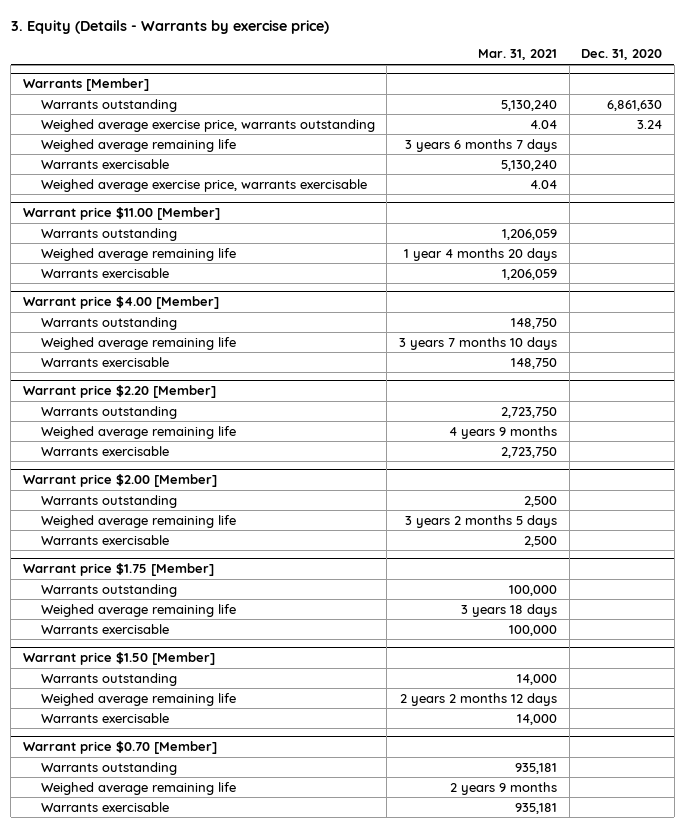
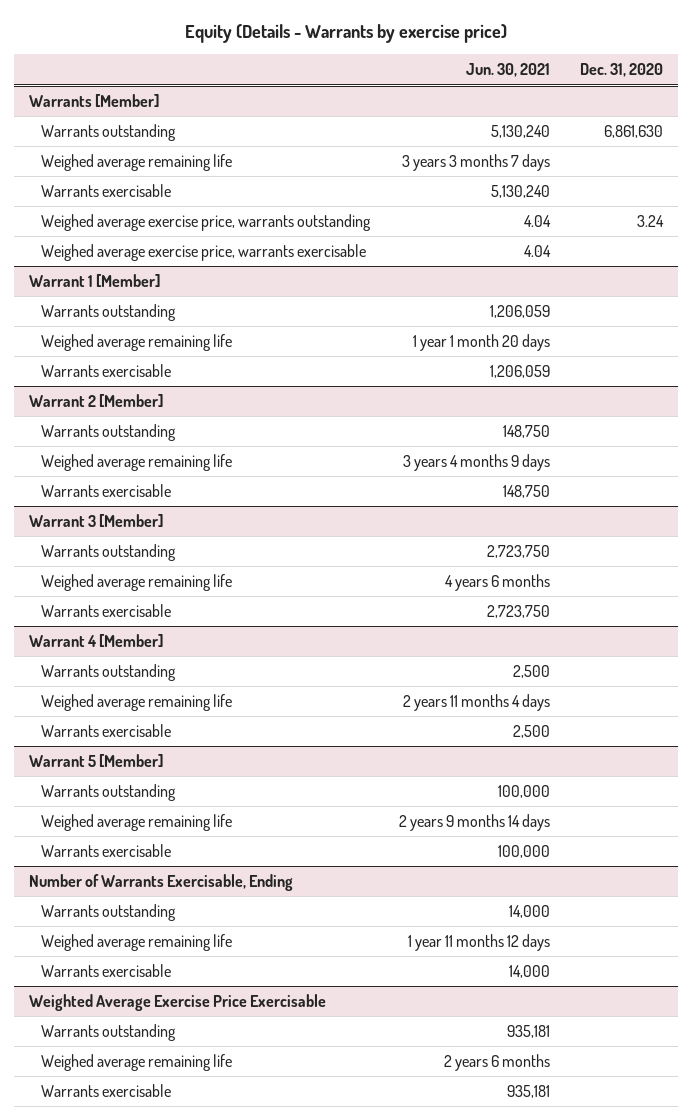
- 3. Equity (Details - Warrants by exercise price)
+ Equity (Details - Warrants by exercise price)
- | Mar. 31, 2021 | Dec. 31, 2020
+ | Jun. 30, 2021 | Dec. 31, 2020
@ Warrants [Member]
moved down: Weighed average exercise price, warrants outstanding | 4.04 | 3.24
- Warrant price $11.00 [Member]
+ Warrant 1 [Member]
- Warrant price $4.00 [Member]
+ Warrant 2 [Member]
- Warrant price $2.20 [Member]
+ Warrant 3 [Member]
- Warrant price $2.00 [Member]
+ Warrant 4 [Member]
- Warrant price $1.75 [Member]
+ Warrant 5 [Member]
- Warrant price $1.50 [Member]
+ Number of Warrants Exercisable, Ending
- Warrant price $0.70 [Member]
+ Weighted Average Exercise Price Exercisable

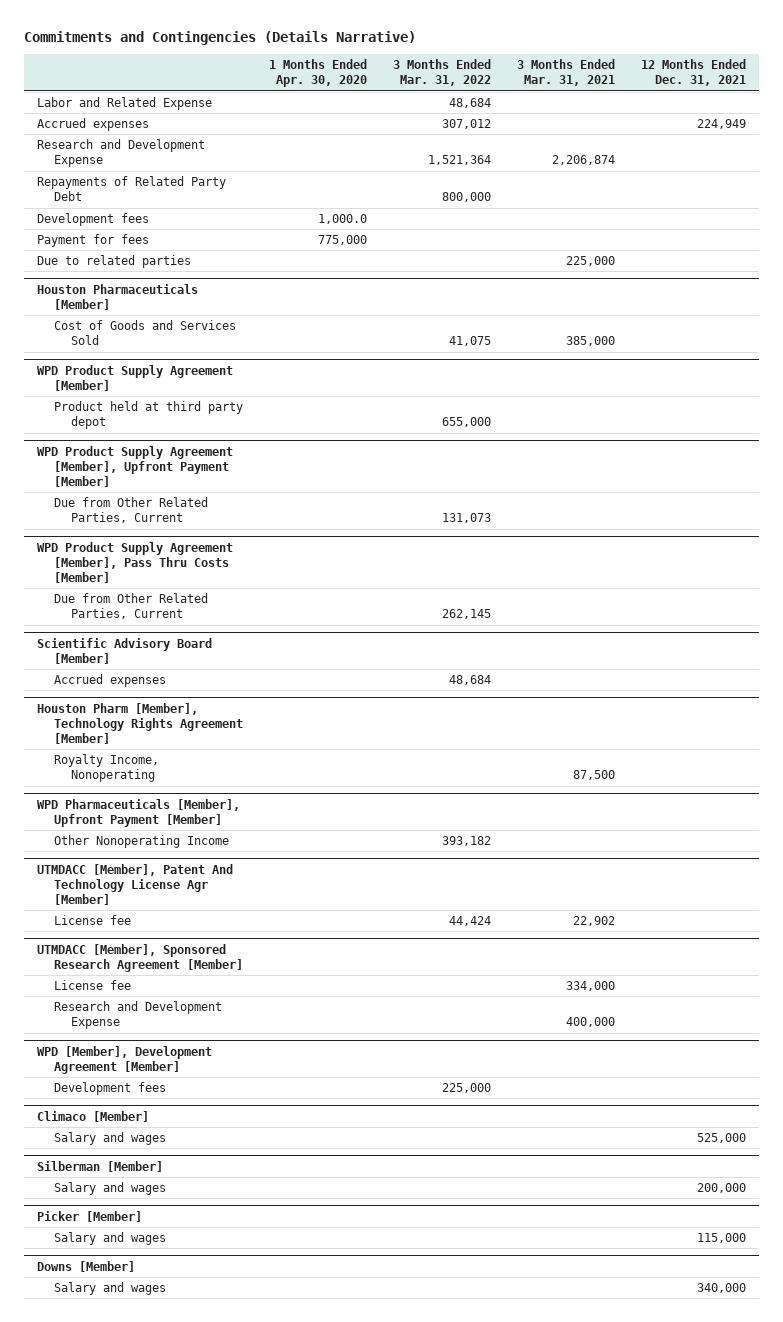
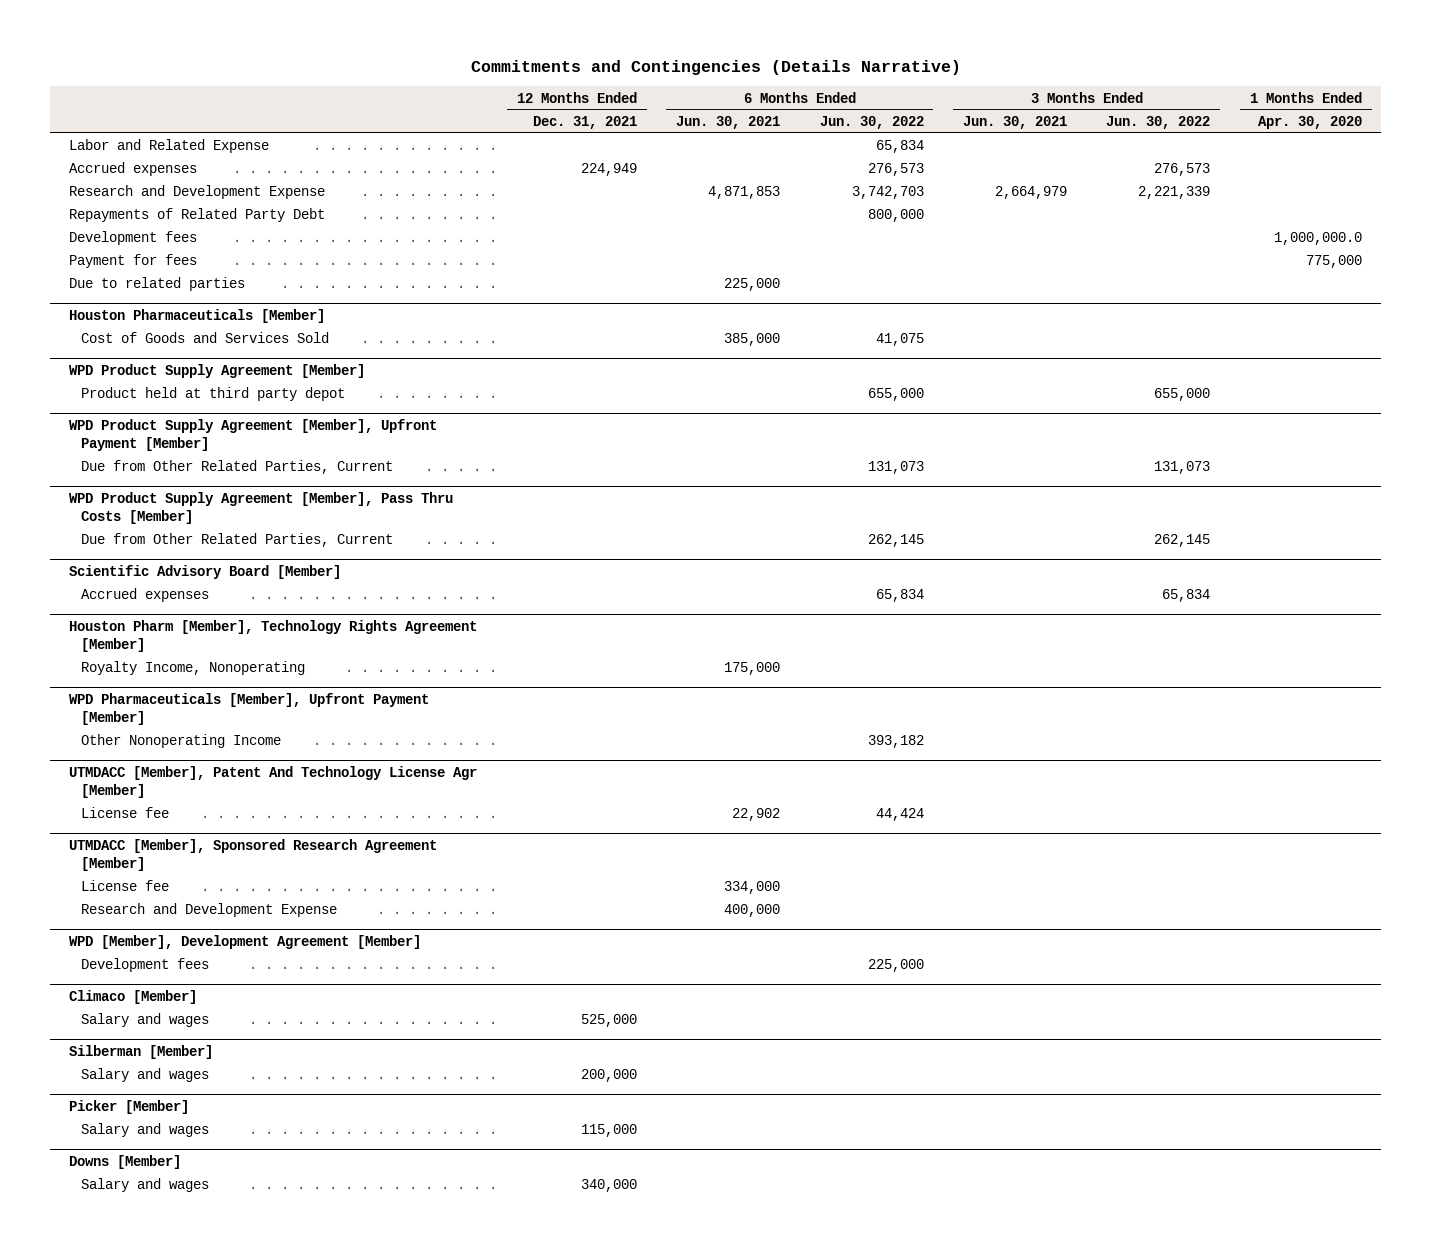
- | 1 Months Ended Apr. 30, 2020 | 3 Months Ended Mar. 31, 2022 | 3 Months Ended Mar. 31, 2021 | 12 Months Ended Dec. 31, 2021
+ | 12 Months Ended Dec. 31, 2021 | 6 Months Ended Jun. 30, 2021 | 6 Months Ended Jun. 30, 2022 | 3 Months Ended Jun. 30, 2021 | 3 Months Ended Jun. 30, 2022 | 1 Months Ended Apr. 30, 2020
- Development fees | 1,000.0 | | |
+ Development fees | | | | | | 1,000,000.0

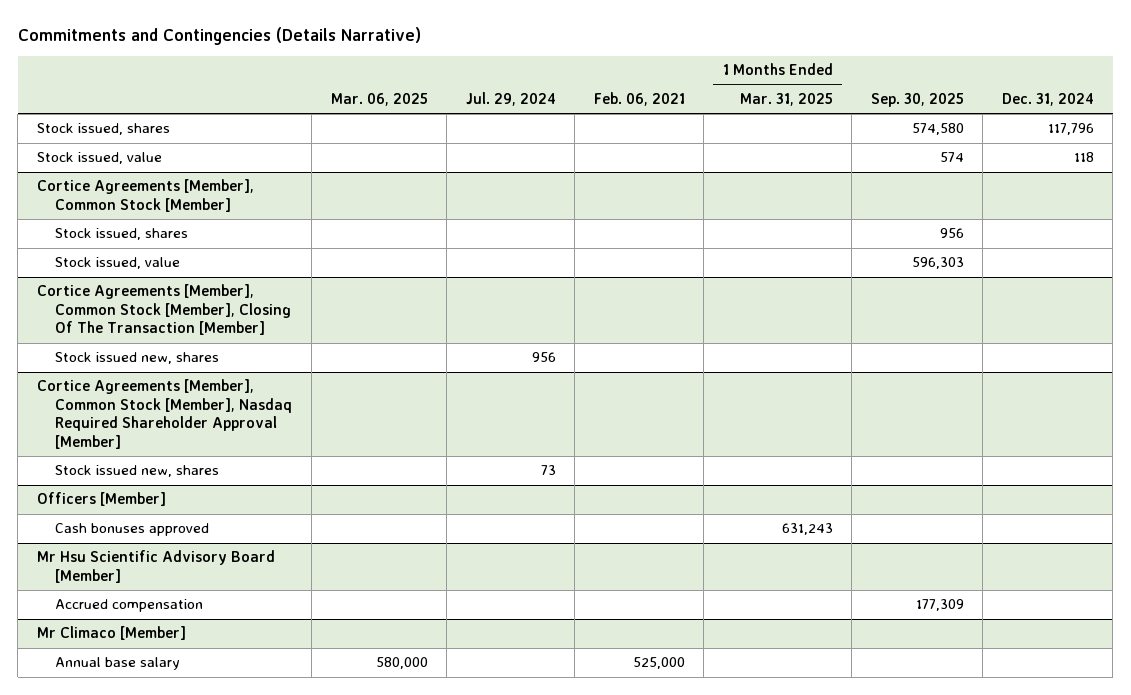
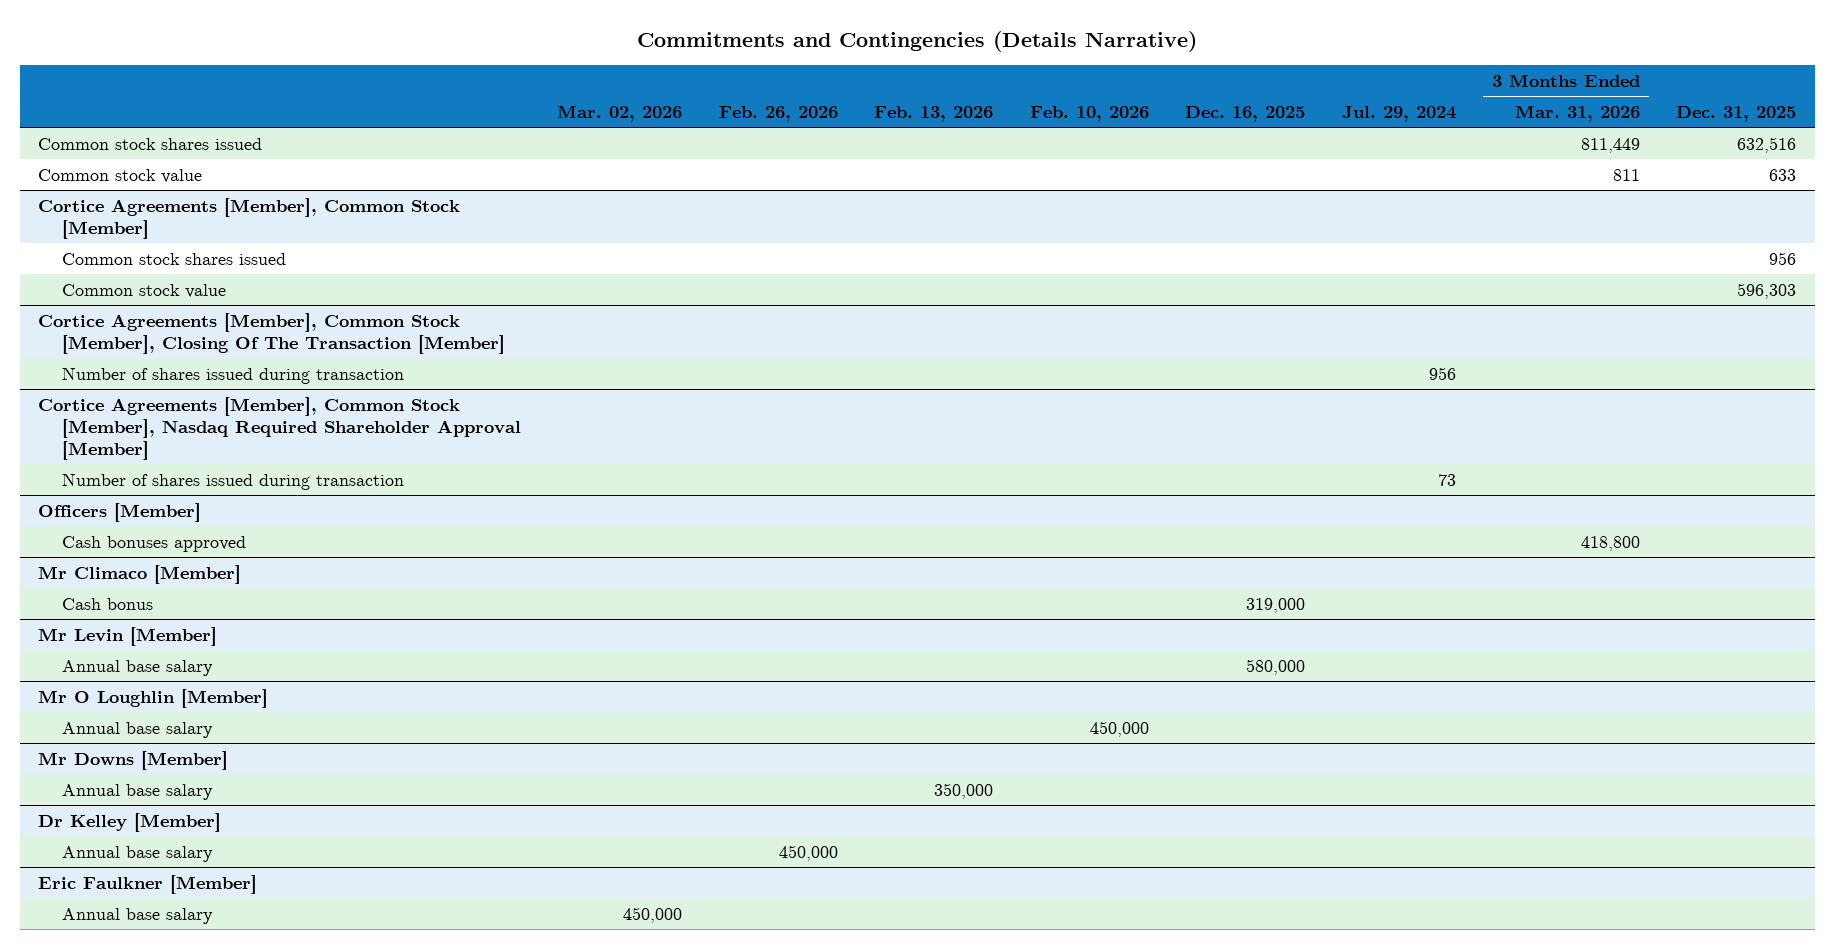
- | Mar. 06, 2025 | Jul. 29, 2024 | Feb. 06, 2021 | 1 Months Ended Mar. 31, 2025 | Sep. 30, 2025 | Dec. 31, 2024
+ | Mar. 02, 2026 | Feb. 26, 2026 | Feb. 13, 2026 | Feb. 10, 2026 | Dec. 16, 2025 | Jul. 29, 2024 | 3 Months Ended Mar. 31, 2026 | Dec. 31, 2025
- Stock issued, shares | | | | | 574,580 | 117,796
- Stock issued, value | | | | | 574 | 118
+ Common stock shares issued | | | | | | | 811,449 | 632,516
+ Common stock value | | | | | | | 811 | 633
@ Cortice Agreements [Member], Common Stock [Member]
- Stock issued, shares | | | | | 956 |
- Stock issued, value | | | | | 596,303 |
+ Common stock shares issued | | | | | | | | 956
+ Common stock value | | | | | | | | 596,303
@ Cortice Agreements [Member], Common Stock [Member], Closing Of The Transaction [Member]
- Stock issued new, shares | | 956 | | | |
+ Number of shares issued during transaction | | | | | | 956 | |
@ Cortice Agreements [Member], Common Stock [Member], Nasdaq Required Shareholder Approval [Member]
- Stock issued new, shares | | 73 | | | |
+ Number of shares issued during transaction | | | | | | 73 | |
- Mr Hsu Scientific Advisory Board [Member]
- Accrued compensation | | | | | 177,309 |
@ Mr Climaco [Member]
- Annual base salary | 580,000 | | 525,000 | | |
+ Cash bonus | | | | | 319,000 | | |
+ Mr Levin [Member]
+ Annual base salary | | | | | 580,000 | | |
+ Mr O Loughlin [Member]
+ Annual base salary | | | | 450,000 | | | |
+ Mr Downs [Member]
+ Annual base salary | | | 350,000 | | | | |
+ Dr Kelley [Member]
+ Annual base salary | | 450,000 | | | | | |
+ Eric Faulkner [Member]
+ Annual base salary | 450,000 | | | | | | |

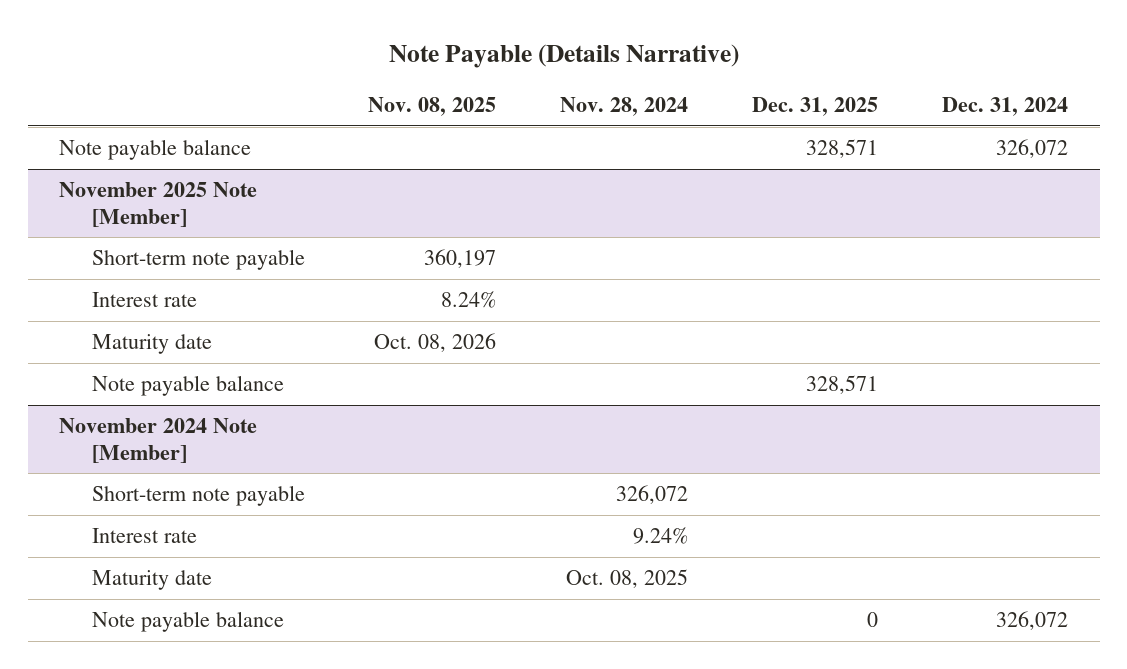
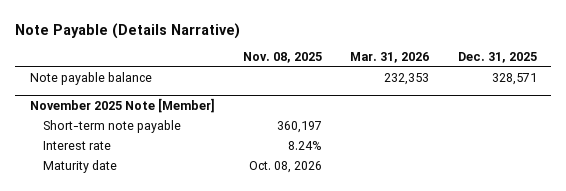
- | Nov. 08, 2025 | Nov. 28, 2024 | Dec. 31, 2025 | Dec. 31, 2024
+ | Nov. 08, 2025 | Mar. 31, 2026 | Dec. 31, 2025
@ November 2025 Note [Member]
- Note payable balance | | | 328,571 |
- November 2024 Note [Member]
- Short-term note payable | | 326,072 | |
- Interest rate | | 9.24% | |
- Maturity date | | Oct. 08, 2025 | |
- Note payable balance | | | 0 | 326,072

